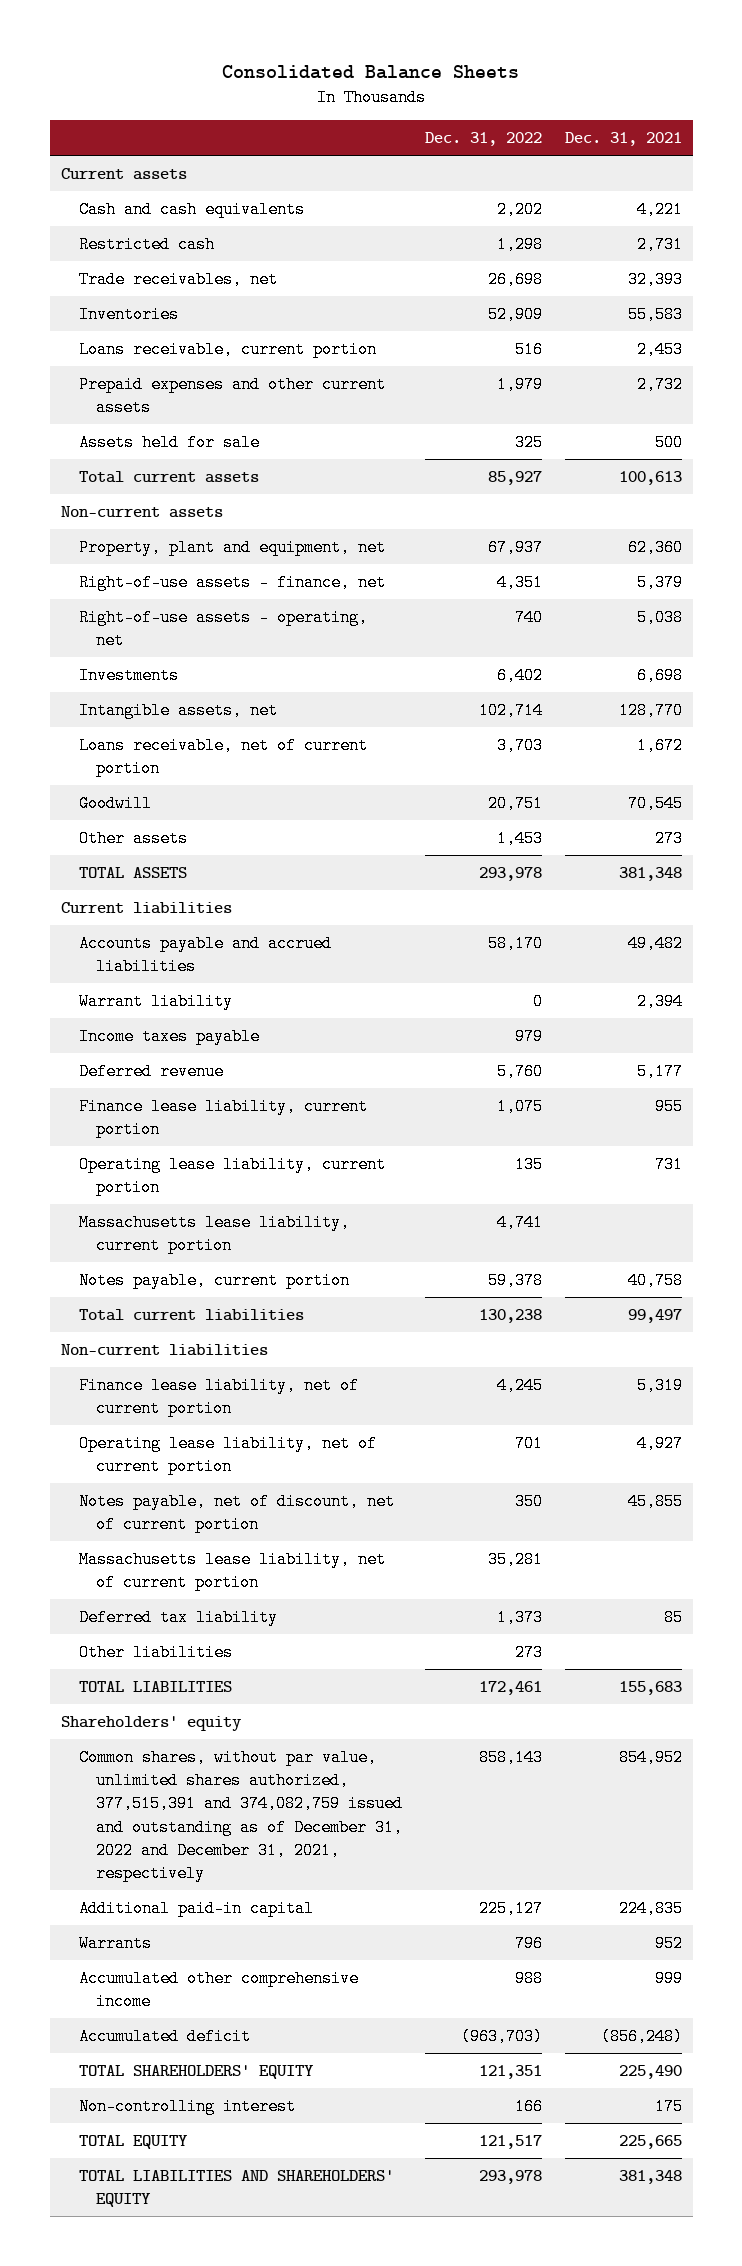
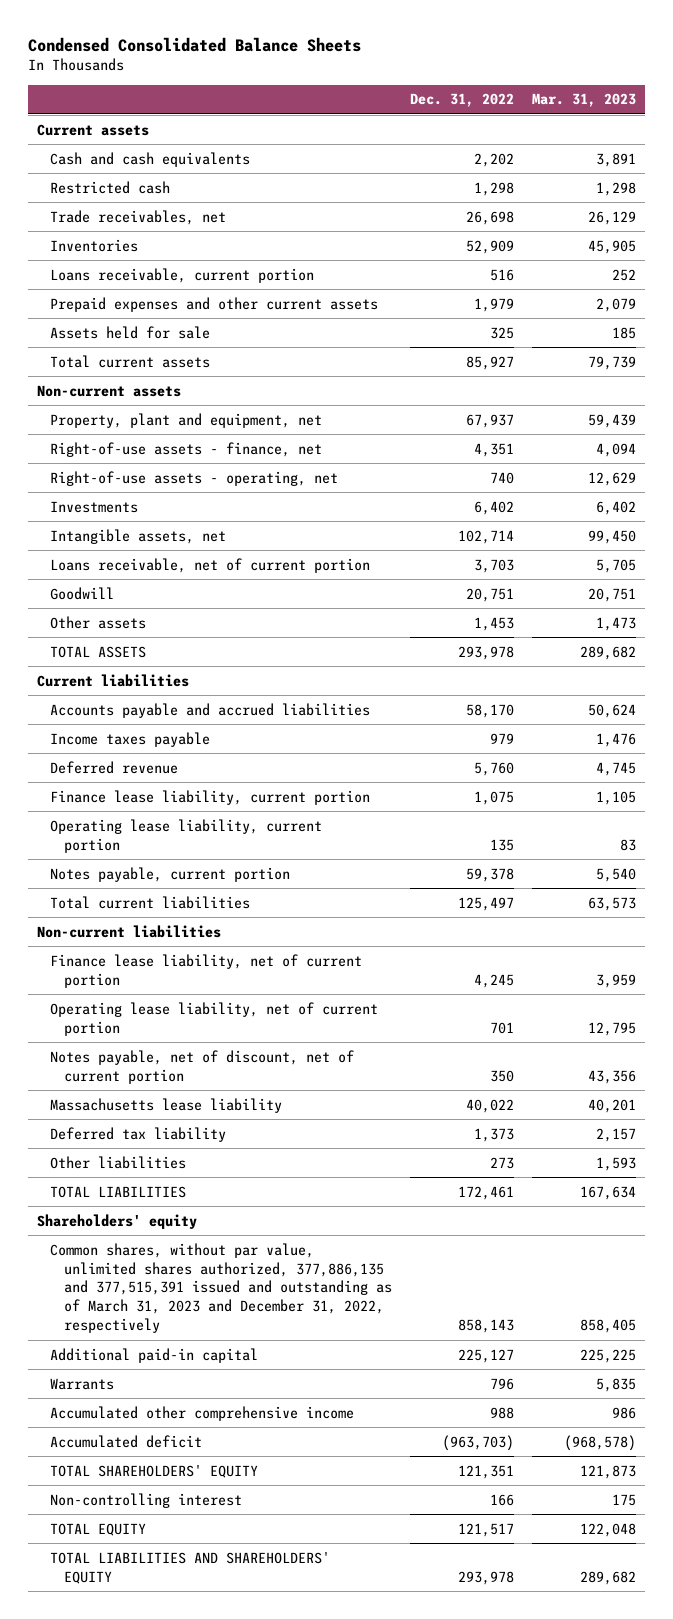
- Consolidated Balance Sheets
+ Condensed Consolidated Balance Sheets
- | Dec. 31, 2022 | Dec. 31, 2021
+ | Dec. 31, 2022 | Mar. 31, 2023
- Warrant liability | 0 | 2,394
- Massachusetts lease liability, current portion | 4,741 |
- Total current liabilities | 130,238 | 99,497
+ Total current liabilities | 125,497 | 63,573
- Massachusetts lease liability, net of current portion | 35,281 |
+ Massachusetts lease liability | 40,022 | 40,201
- Common shares, without par value, unlimited shares authorized, 377,515,391 and 374,082,759 issued and outstanding as of December 31, 2022 and December 31, 2021, respectively | 858,143 | 854,952
+ Common shares, without par value, unlimited shares authorized, 377,886,135 and 377,515,391 issued and outstanding as of March 31, 2023 and December 31, 2022, respectively | 858,143 | 858,405

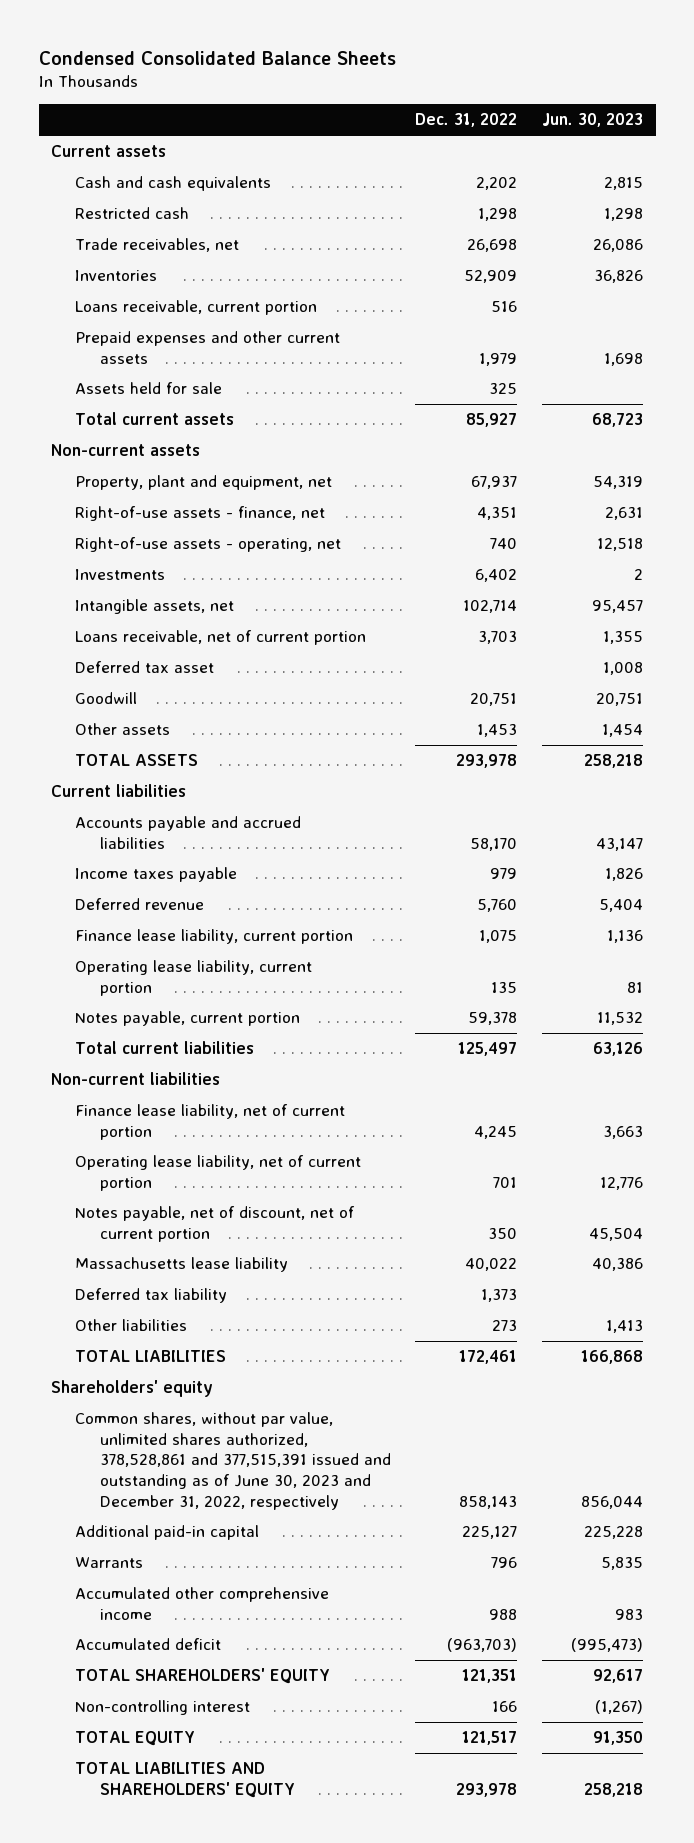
- | Dec. 31, 2022 | Mar. 31, 2023
+ | Dec. 31, 2022 | Jun. 30, 2023
+ Deferred tax asset | | 1,008
- Common shares, without par value, unlimited shares authorized, 377,886,135 and 377,515,391 issued and outstanding as of March 31, 2023 and December 31, 2022, respectively | 858,143 | 858,405
+ Common shares, without par value, unlimited shares authorized, 378,528,861 and 377,515,391 issued and outstanding as of June 30, 2023 and December 31, 2022, respectively | 858,143 | 856,044

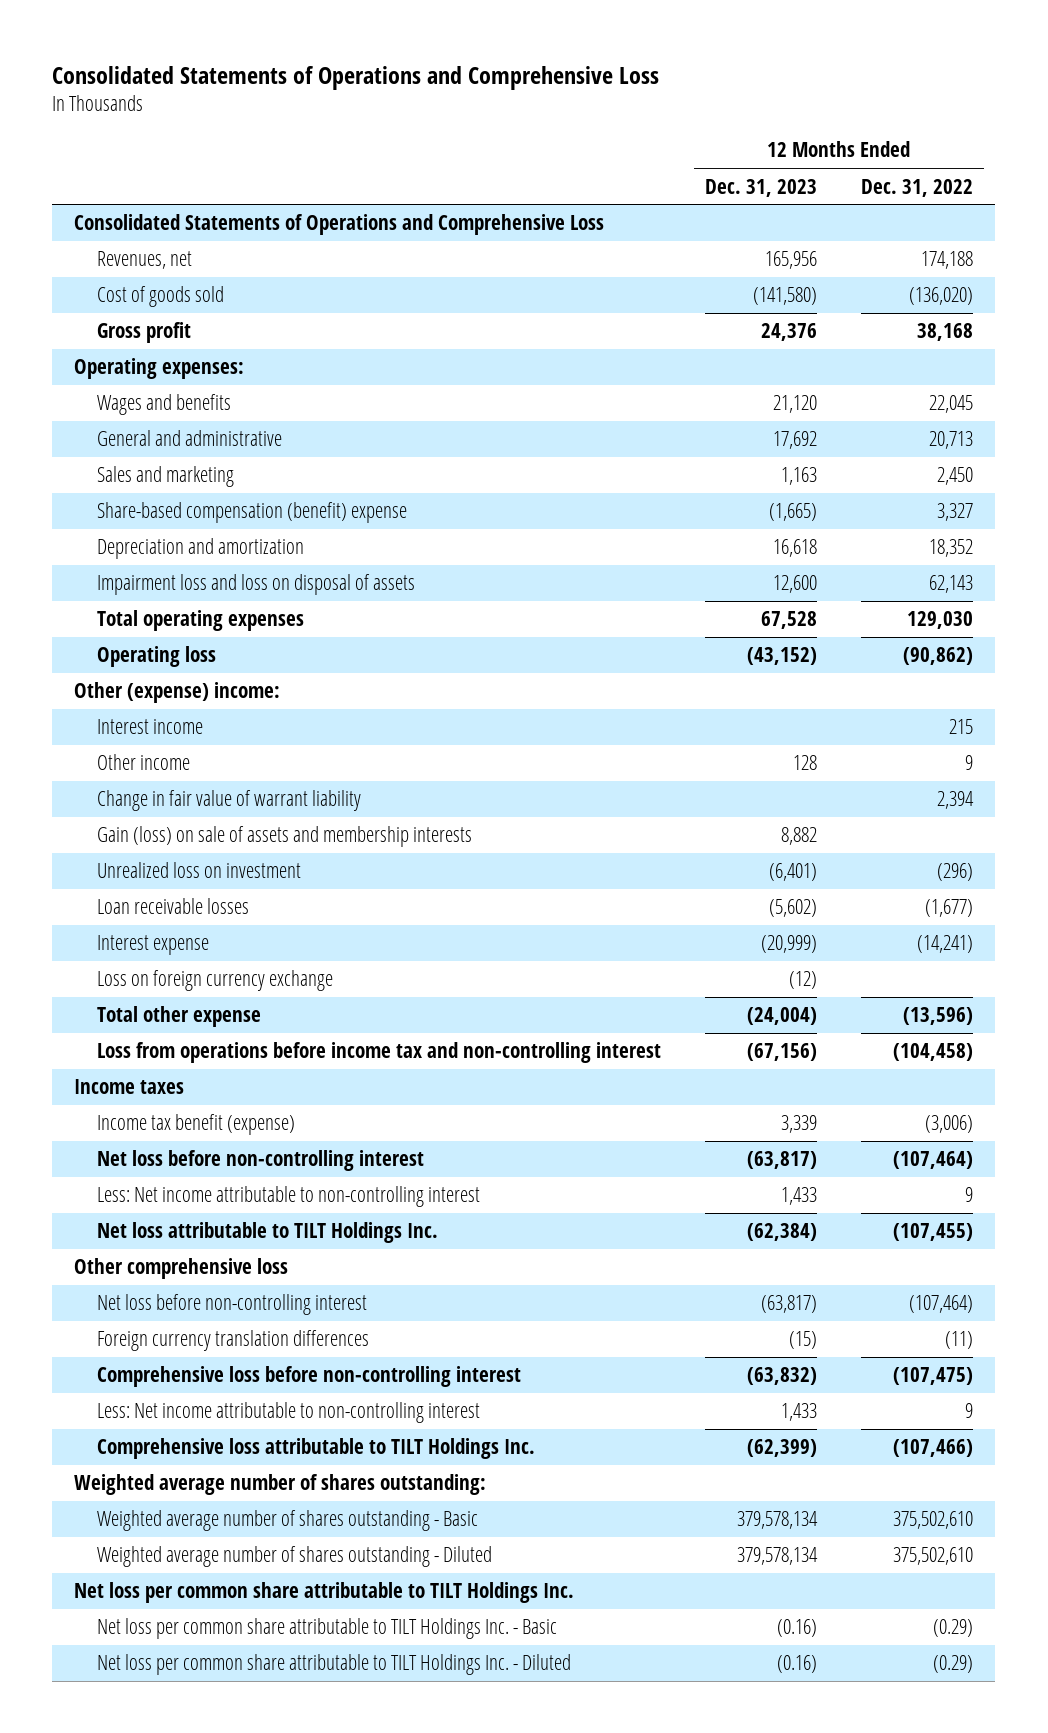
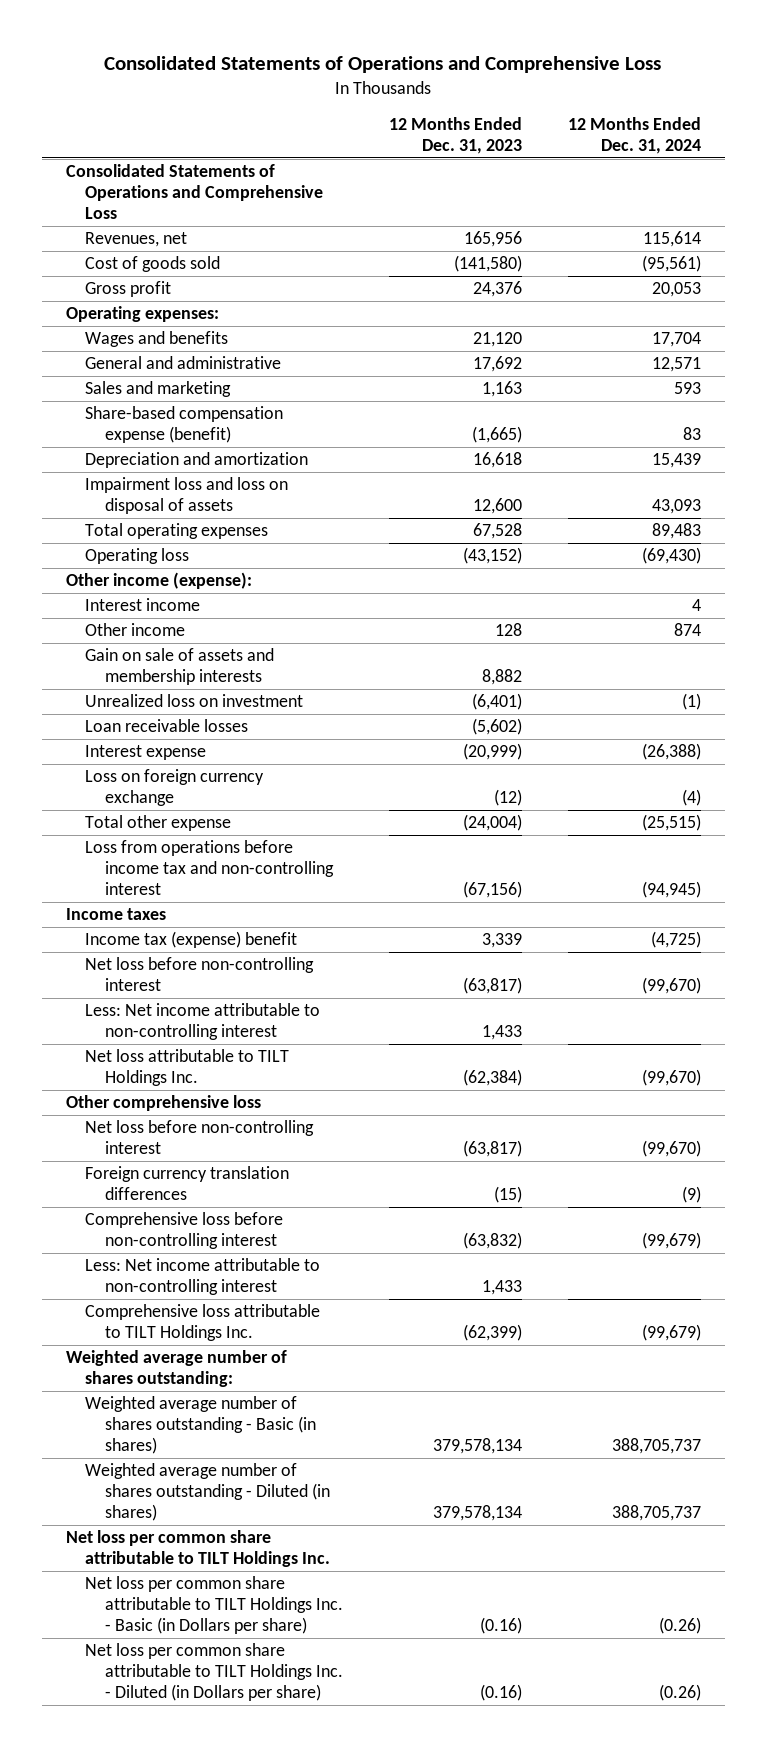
- | 12 Months Ended Dec. 31, 2023 | 12 Months Ended Dec. 31, 2022
+ | 12 Months Ended Dec. 31, 2023 | 12 Months Ended Dec. 31, 2024
- Share-based compensation (benefit) expense | (1,665) | 3,327
+ Share-based compensation expense (benefit) | (1,665) | 83
- Other (expense) income:
+ Other income (expense):
- Change in fair value of warrant liability | | 2,394
- Gain (loss) on sale of assets and membership interests | 8,882 |
+ Gain on sale of assets and membership interests | 8,882 |
- Income tax benefit (expense) | 3,339 | (3,006)
+ Income tax (expense) benefit | 3,339 | (4,725)
- Weighted average number of shares outstanding - Basic | 379,578,134 | 375,502,610
- Weighted average number of shares outstanding - Diluted | 379,578,134 | 375,502,610
+ Weighted average number of shares outstanding - Basic (in shares) | 379,578,134 | 388,705,737
+ Weighted average number of shares outstanding - Diluted (in shares) | 379,578,134 | 388,705,737
- Net loss per common share attributable to TILT Holdings Inc. - Basic | (0.16) | (0.29)
- Net loss per common share attributable to TILT Holdings Inc. - Diluted | (0.16) | (0.29)
+ Net loss per common share attributable to TILT Holdings Inc. - Basic (in Dollars per share) | (0.16) | (0.26)
+ Net loss per common share attributable to TILT Holdings Inc. - Diluted (in Dollars per share) | (0.16) | (0.26)

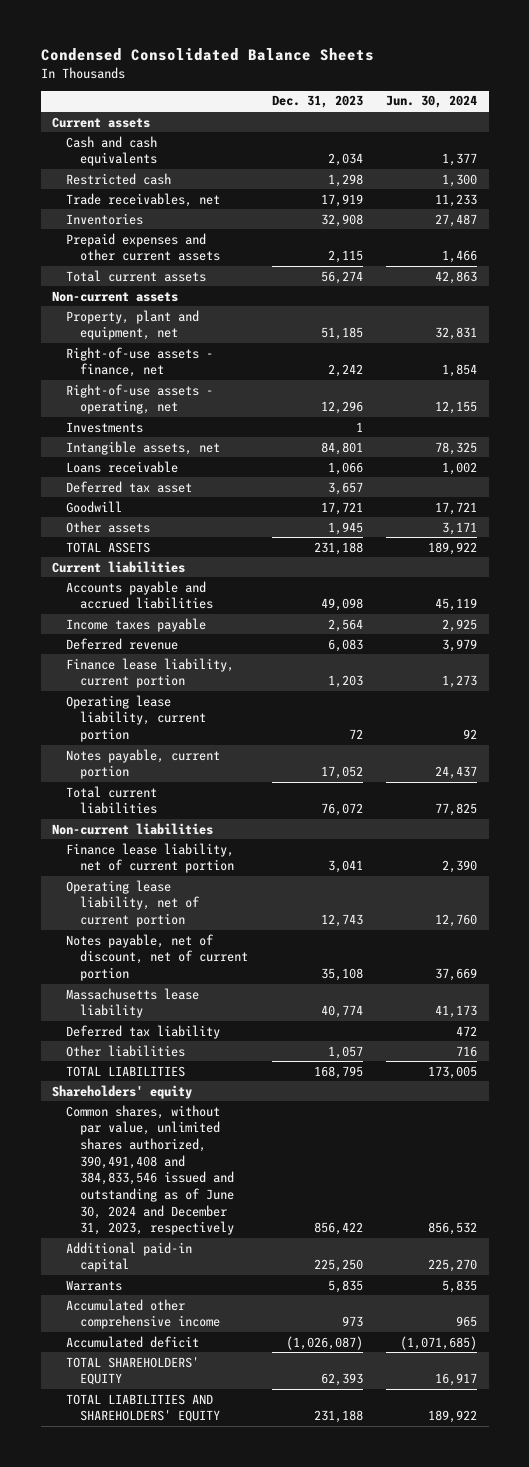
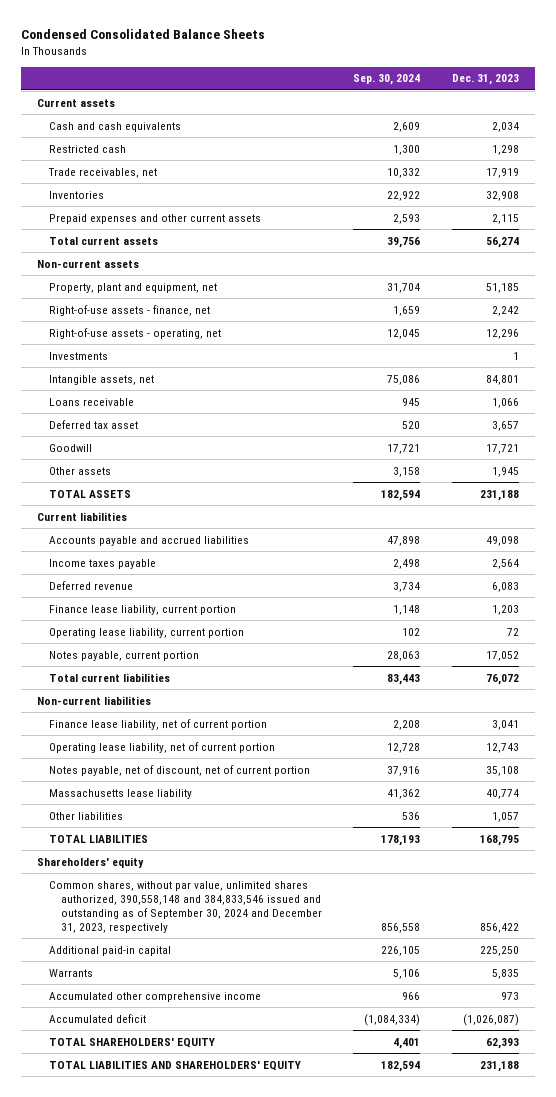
- | Dec. 31, 2023 | Jun. 30, 2024
+ | Sep. 30, 2024 | Dec. 31, 2023
- Deferred tax liability | | 472
- Common shares, without par value, unlimited shares authorized, 390,491,408 and 384,833,546 issued and outstanding as of June 30, 2024 and December 31, 2023, respectively | 856,422 | 856,532
+ Common shares, without par value, unlimited shares authorized, 390,558,148 and 384,833,546 issued and outstanding as of September 30, 2024 and December 31, 2023, respectively | 856,558 | 856,422

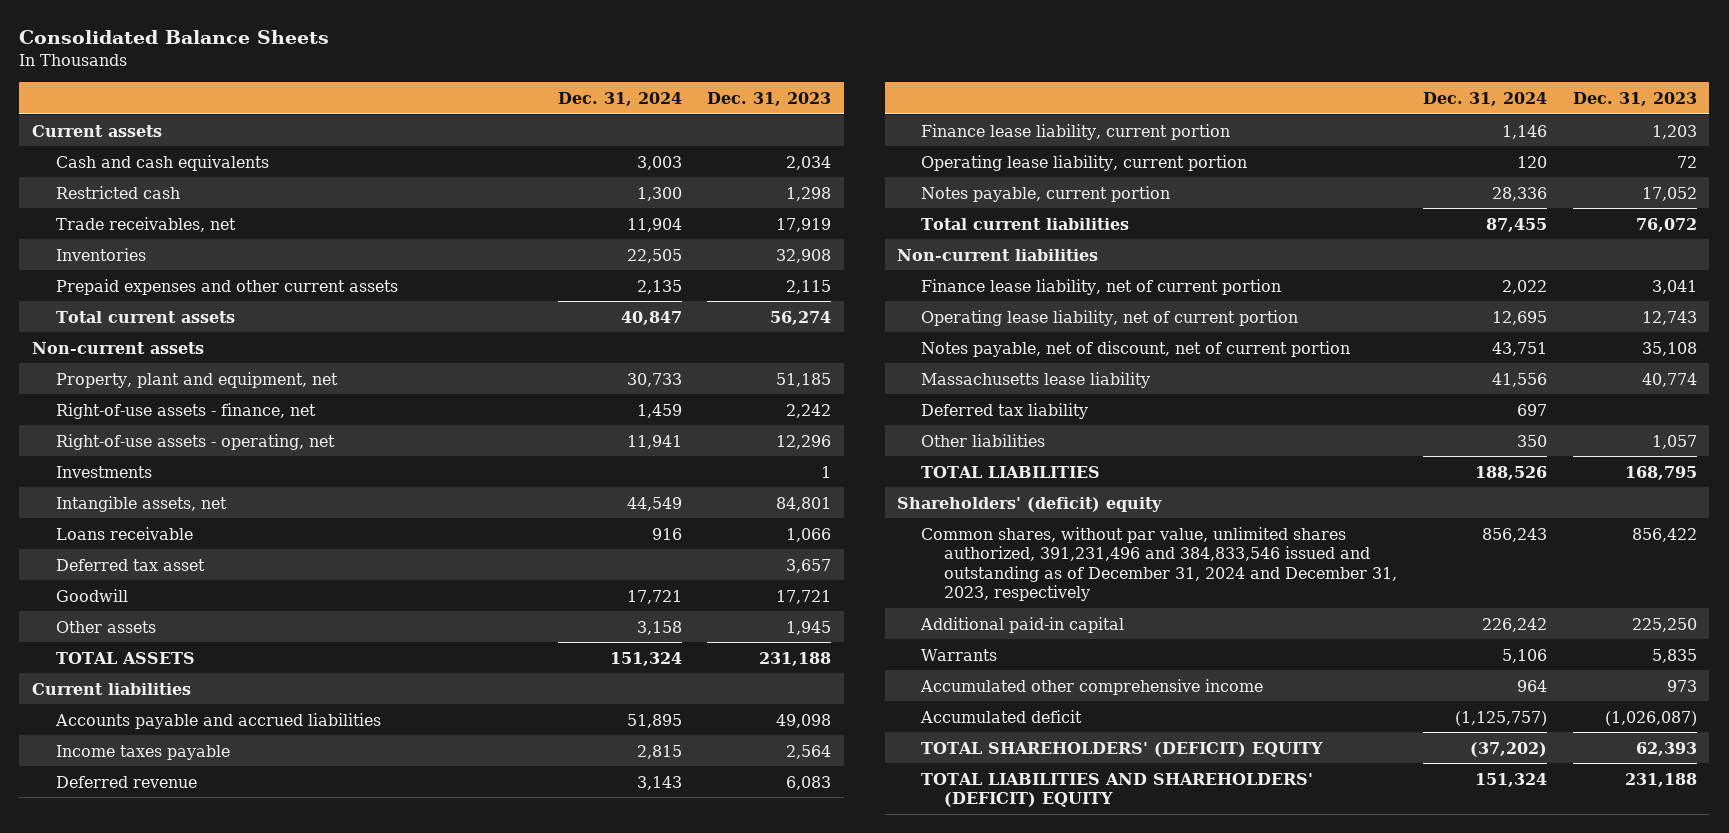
- Condensed Consolidated Balance Sheets
+ Consolidated Balance Sheets
- | Sep. 30, 2024 | Dec. 31, 2023
+ | Dec. 31, 2024 | Dec. 31, 2023
+ Deferred tax liability | 697 |
- Shareholders' equity
- Common shares, without par value, unlimited shares authorized, 390,558,148 and 384,833,546 issued and outstanding as of September 30, 2024 and December 31, 2023, respectively | 856,558 | 856,422
+ Shareholders' (deficit) equity
+ Common shares, without par value, unlimited shares authorized, 391,231,496 and 384,833,546 issued and outstanding as of December 31, 2024 and December 31, 2023, respectively | 856,243 | 856,422
- TOTAL SHAREHOLDERS' EQUITY | 4,401 | 62,393
- TOTAL LIABILITIES AND SHAREHOLDERS' EQUITY | 182,594 | 231,188
+ TOTAL SHAREHOLDERS' (DEFICIT) EQUITY | (37,202) | 62,393
+ TOTAL LIABILITIES AND SHAREHOLDERS' (DEFICIT) EQUITY | 151,324 | 231,188

